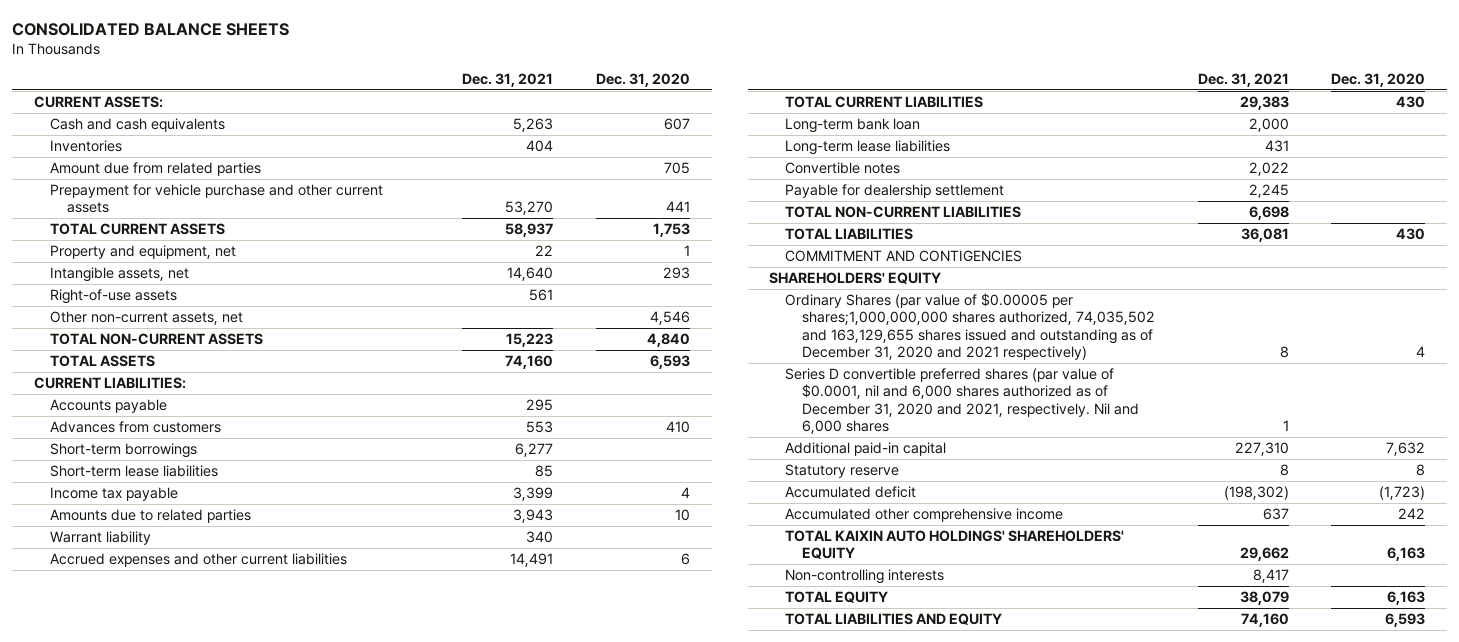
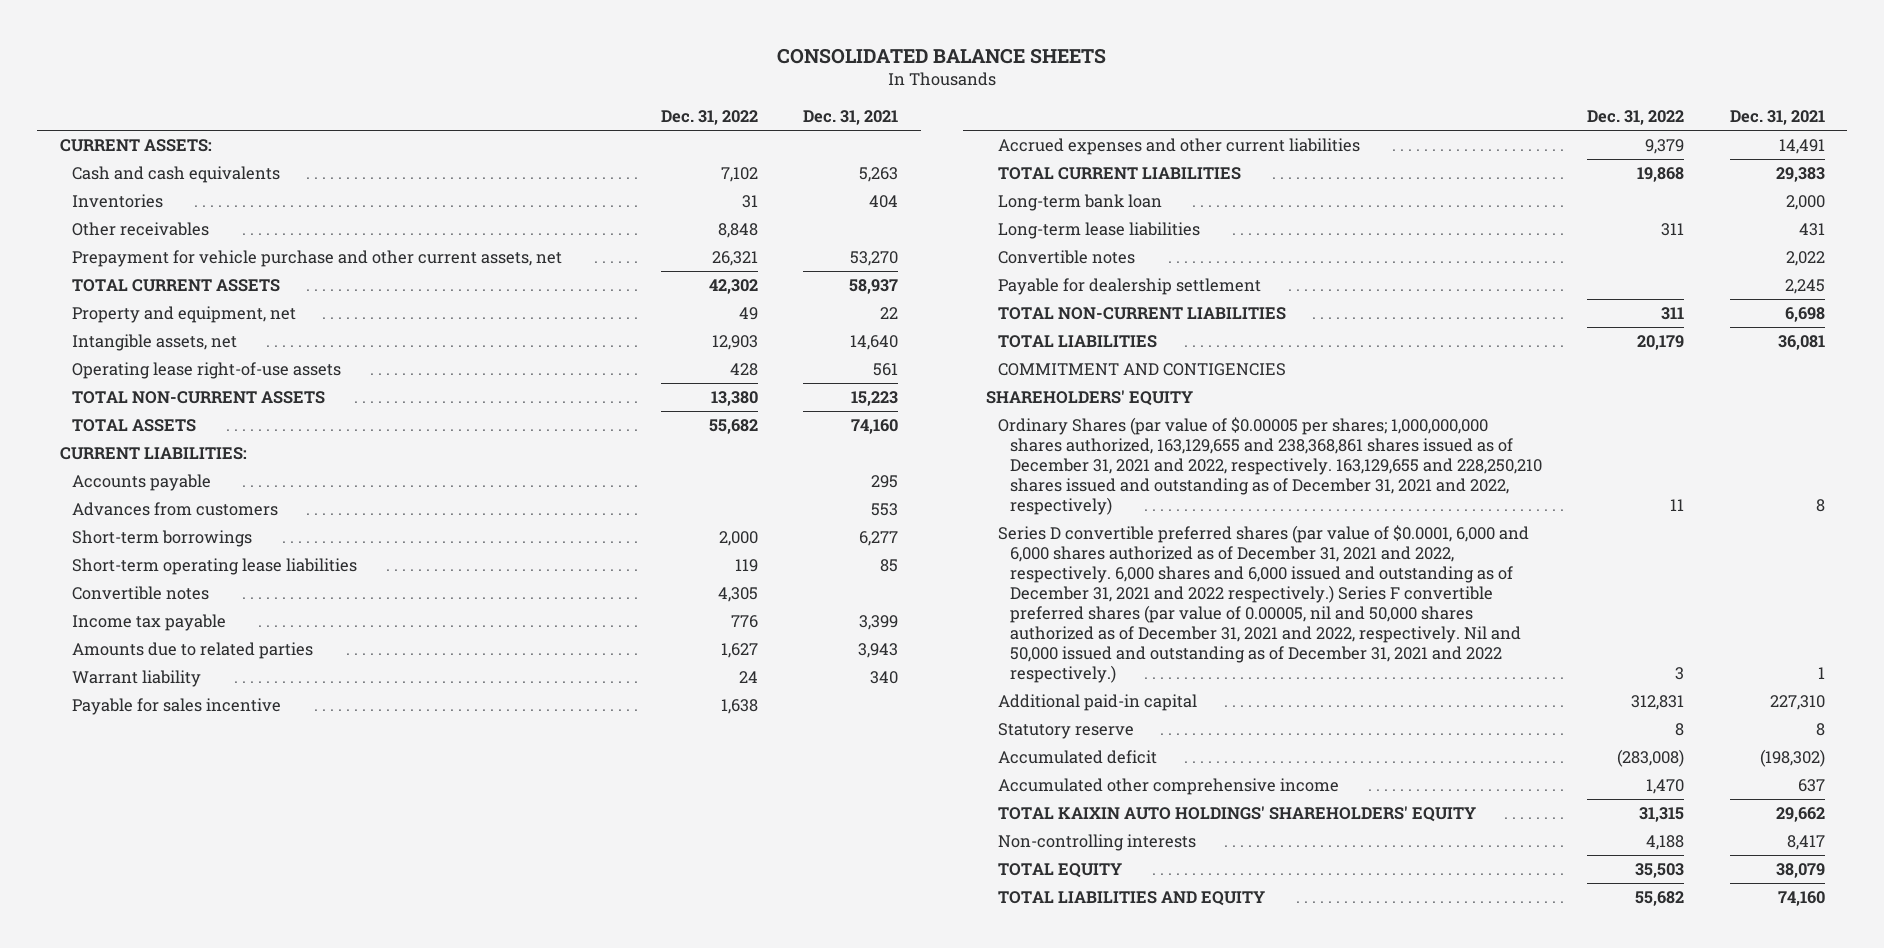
- | Dec. 31, 2021 | Dec. 31, 2020
+ | Dec. 31, 2022 | Dec. 31, 2021
- Amount due from related parties | | 705
- Prepayment for vehicle purchase and other current assets | 53,270 | 441
+ Other receivables | 8,848 |
+ Prepayment for vehicle purchase and other current assets, net | 26,321 | 53,270
- Right-of-use assets | 561 |
- Other non-current assets, net | | 4,546
+ Operating lease right-of-use assets | 428 | 561
- Short-term lease liabilities | 85 |
+ Short-term operating lease liabilities | 119 | 85
+ Convertible notes | 4,305 |
+ Payable for sales incentive | 1,638 |
- Ordinary Shares (par value of $0.00005 per shares;1,000,000,000 shares authorized, 74,035,502 and 163,129,655 shares issued and outstanding as of December 31, 2020 and 2021 respectively) | 8 | 4
- Series D convertible preferred shares (par value of $0.0001, nil and 6,000 shares authorized as of December 31, 2020 and 2021, respectively. Nil and 6,000 shares | 1 |
+ Ordinary Shares (par value of $0.00005 per shares; 1,000,000,000 shares authorized, 163,129,655 and 238,368,861 shares issued as of December 31, 2021 and 2022, respectively. 163,129,655 and 228,250,210 shares issued and outstanding as of December 31, 2021 and 2022, respectively) | 11 | 8
+ Series D convertible preferred shares (par value of $0.0001, 6,000 and 6,000 shares authorized as of December 31, 2021 and 2022, respectively. 6,000 shares and 6,000 issued and outstanding as of December 31, 2021 and 2022 respectively.) Series F convertible preferred shares (par value of 0.00005, nil and 50,000 shares authorized as of December 31, 2021 and 2022, respectively. Nil and 50,000 issued and outstanding as of December 31, 2021 and 2022 respectively.) | 3 | 1

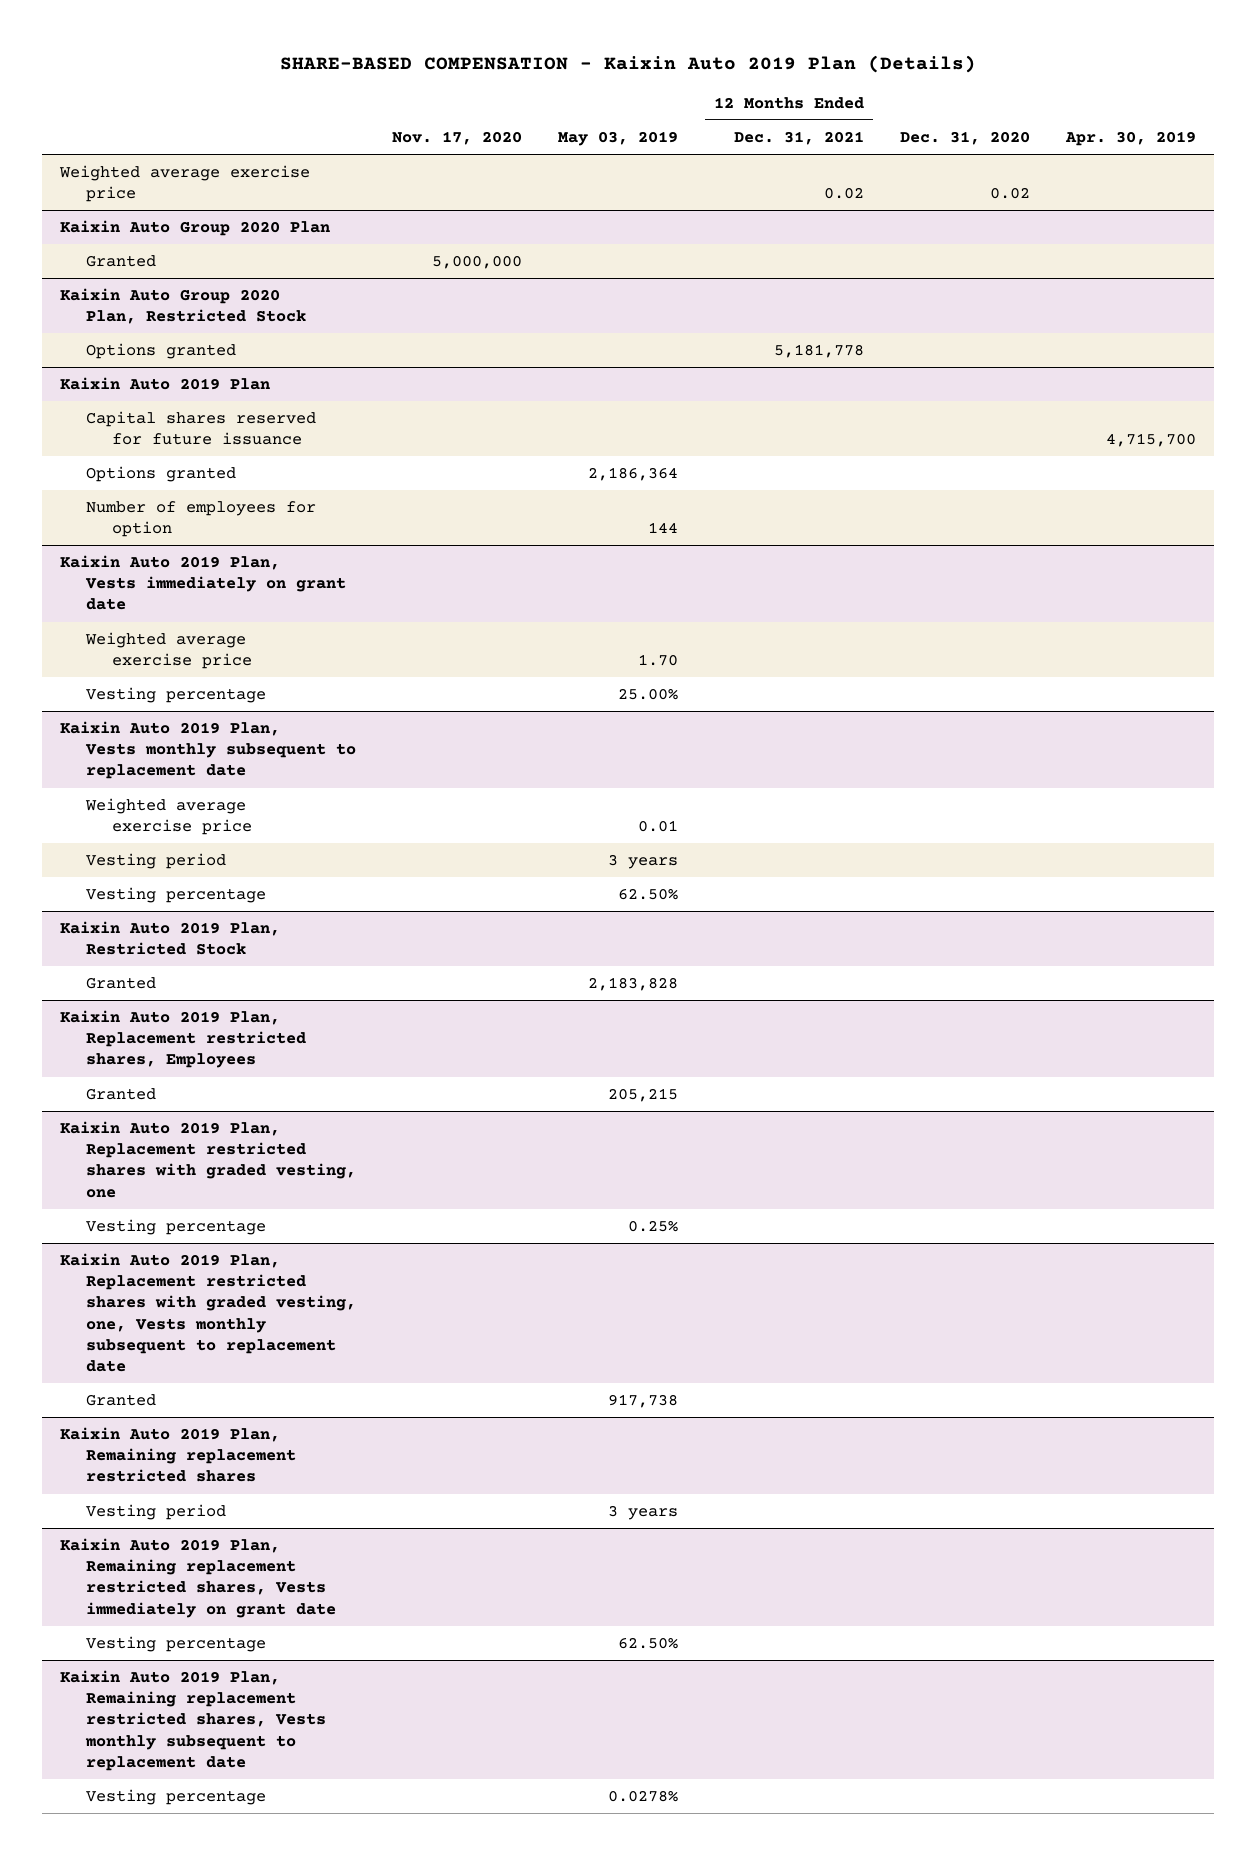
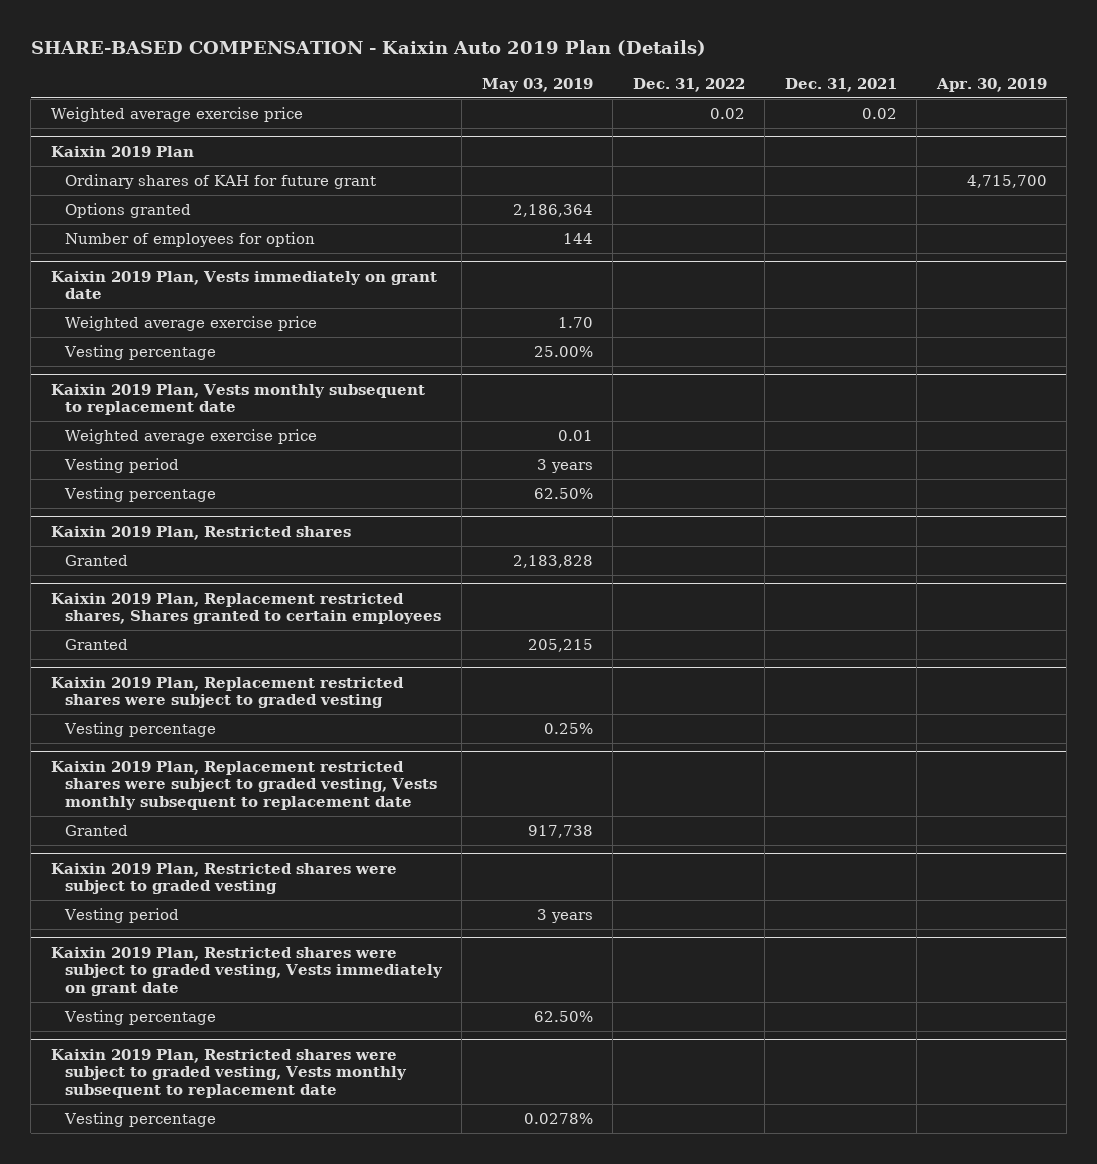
- | Nov. 17, 2020 | May 03, 2019 | 12 Months Ended Dec. 31, 2021 | Dec. 31, 2020 | Apr. 30, 2019
+ | May 03, 2019 | Dec. 31, 2022 | Dec. 31, 2021 | Apr. 30, 2019
- Kaixin Auto Group 2020 Plan
- Granted | 5,000,000 | | | |
- Kaixin Auto Group 2020 Plan, Restricted Stock
- Options granted | | | 5,181,778 | |
- Kaixin Auto 2019 Plan
- Capital shares reserved for future issuance | | | | | 4,715,700
+ Kaixin 2019 Plan
+ Ordinary shares of KAH for future grant | | | | 4,715,700
- Kaixin Auto 2019 Plan, Vests immediately on grant date
+ Kaixin 2019 Plan, Vests immediately on grant date
- Kaixin Auto 2019 Plan, Vests monthly subsequent to replacement date
+ Kaixin 2019 Plan, Vests monthly subsequent to replacement date
- Kaixin Auto 2019 Plan, Restricted Stock
+ Kaixin 2019 Plan, Restricted shares
- Kaixin Auto 2019 Plan, Replacement restricted shares, Employees
+ Kaixin 2019 Plan, Replacement restricted shares, Shares granted to certain employees
- Kaixin Auto 2019 Plan, Replacement restricted shares with graded vesting, one
+ Kaixin 2019 Plan, Replacement restricted shares were subject to graded vesting
- Kaixin Auto 2019 Plan, Replacement restricted shares with graded vesting, one, Vests monthly subsequent to replacement date
+ Kaixin 2019 Plan, Replacement restricted shares were subject to graded vesting, Vests monthly subsequent to replacement date
- Kaixin Auto 2019 Plan, Remaining replacement restricted shares
+ Kaixin 2019 Plan, Restricted shares were subject to graded vesting
- Kaixin Auto 2019 Plan, Remaining replacement restricted shares, Vests immediately on grant date
+ Kaixin 2019 Plan, Restricted shares were subject to graded vesting, Vests immediately on grant date
- Kaixin Auto 2019 Plan, Remaining replacement restricted shares, Vests monthly subsequent to replacement date
+ Kaixin 2019 Plan, Restricted shares were subject to graded vesting, Vests monthly subsequent to replacement date

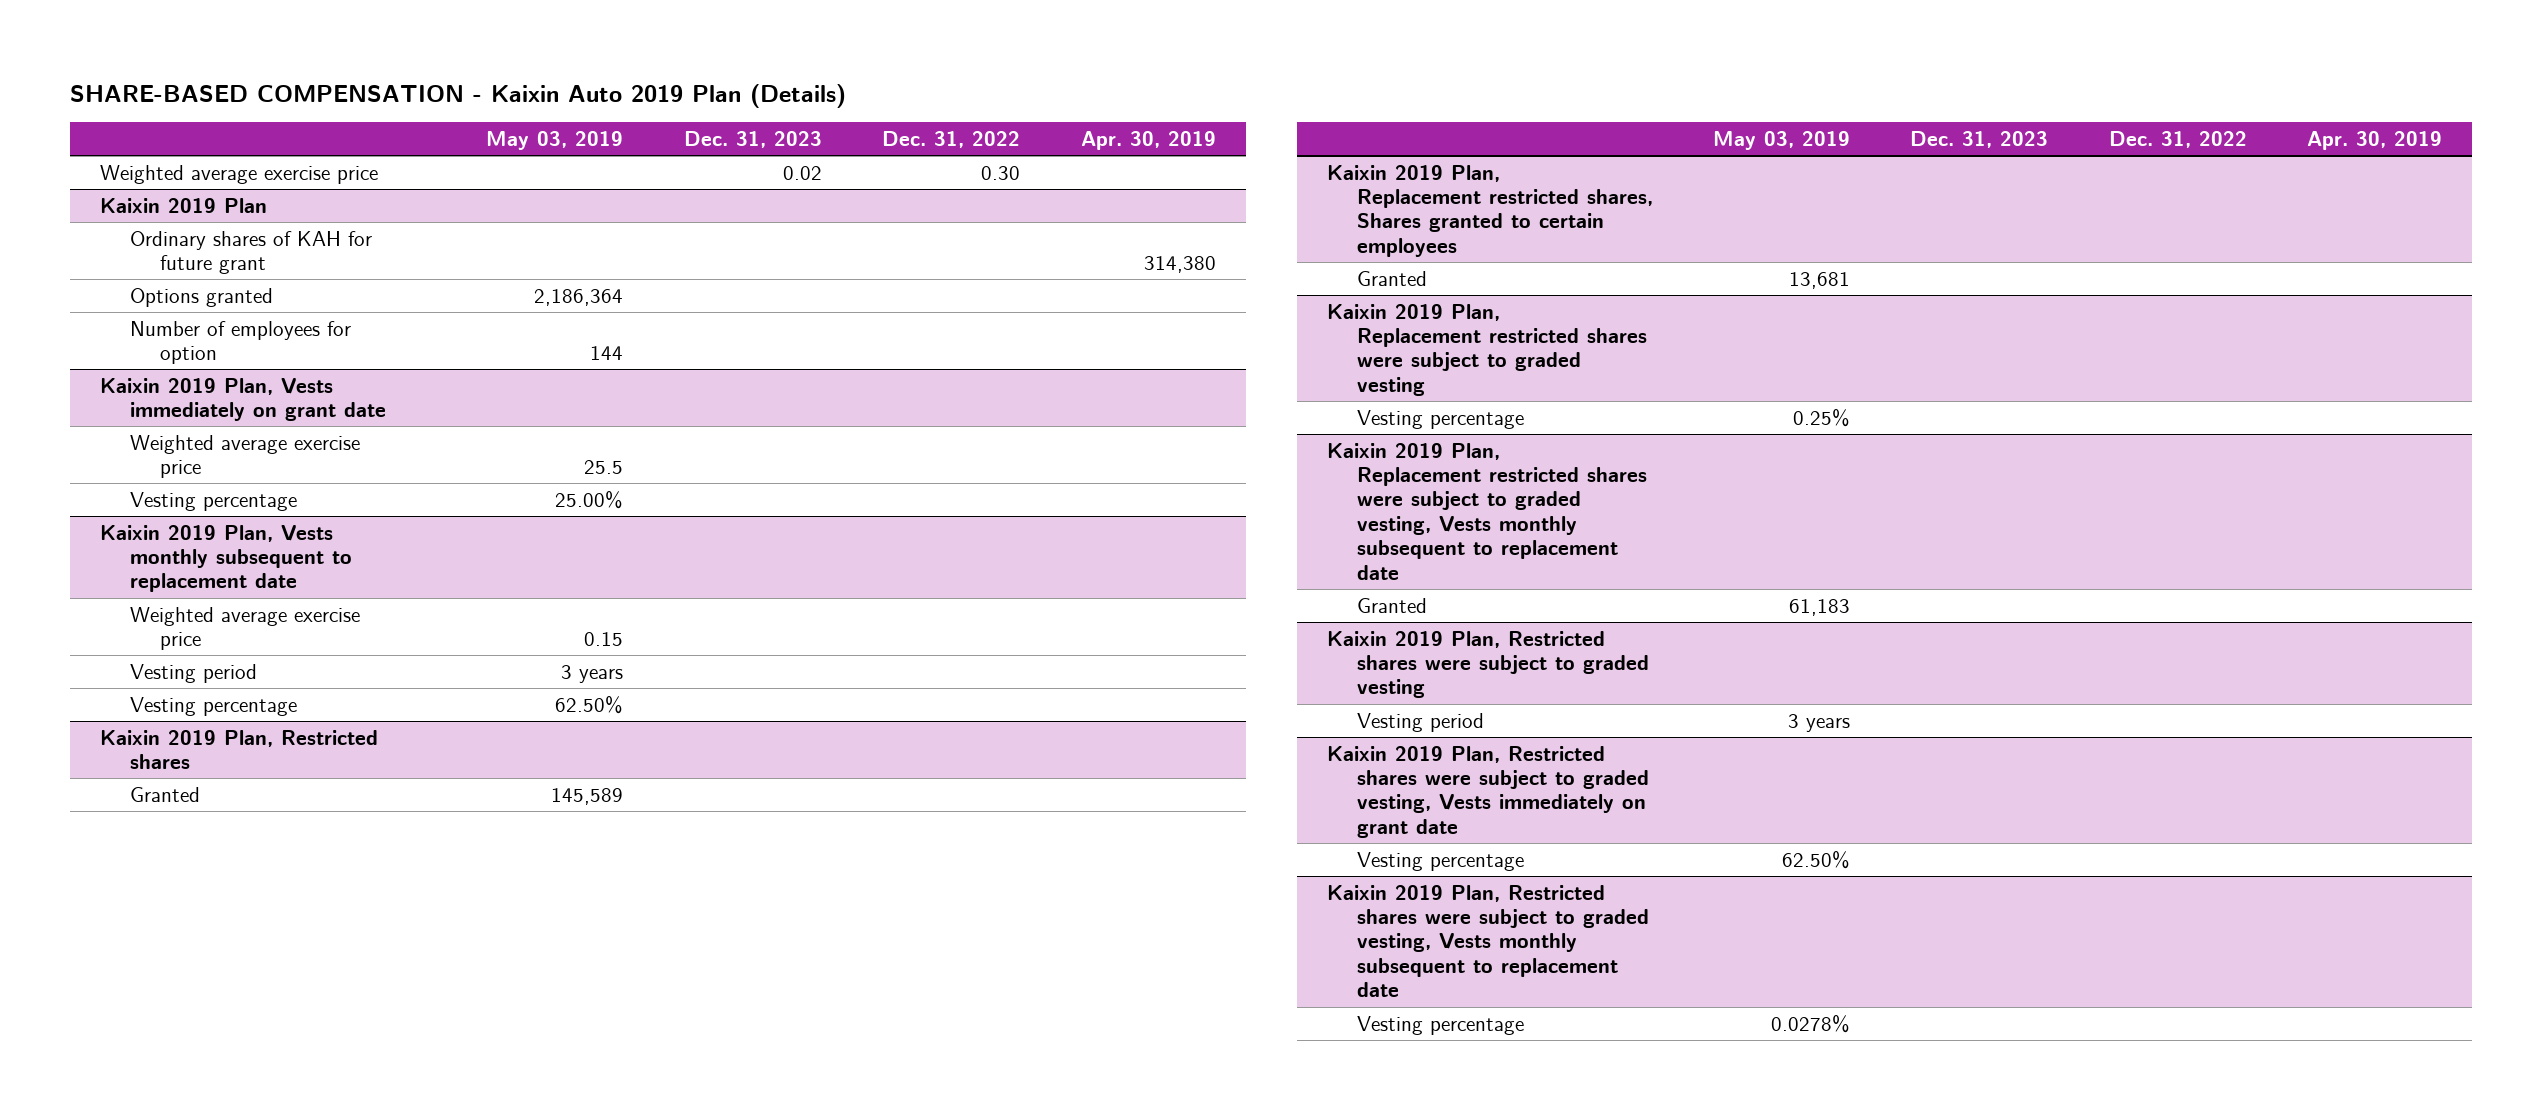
- | May 03, 2019 | Dec. 31, 2022 | Dec. 31, 2021 | Apr. 30, 2019
+ | May 03, 2019 | Dec. 31, 2023 | Dec. 31, 2022 | Apr. 30, 2019
- Weighted average exercise price | | 0.02 | 0.02 |
+ Weighted average exercise price | | 0.02 | 0.30 |
@ Kaixin 2019 Plan
- Ordinary shares of KAH for future grant | | | | 4,715,700
+ Ordinary shares of KAH for future grant | | | | 314,380
@ Kaixin 2019 Plan, Vests immediately on grant date
- Weighted average exercise price | 1.70 | | |
+ Weighted average exercise price | 25.5 | | |
@ Kaixin 2019 Plan, Vests monthly subsequent to replacement date
- Weighted average exercise price | 0.01 | | |
+ Weighted average exercise price | 0.15 | | |
@ Kaixin 2019 Plan, Restricted shares
- Granted | 2,183,828 | | |
+ Granted | 145,589 | | |
@ Kaixin 2019 Plan, Replacement restricted shares, Shares granted to certain employees
- Granted | 205,215 | | |
+ Granted | 13,681 | | |
@ Kaixin 2019 Plan, Replacement restricted shares were subject to graded vesting, Vests monthly subsequent to replacement date
- Granted | 917,738 | | |
+ Granted | 61,183 | | |

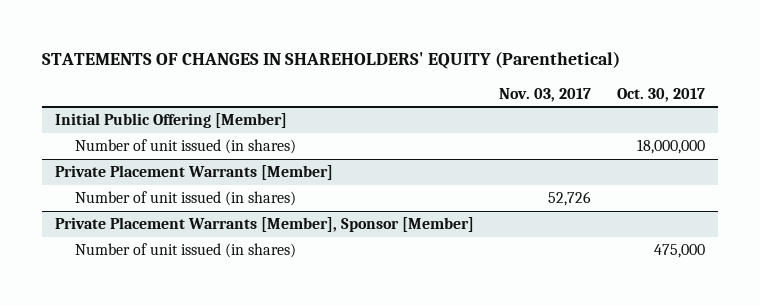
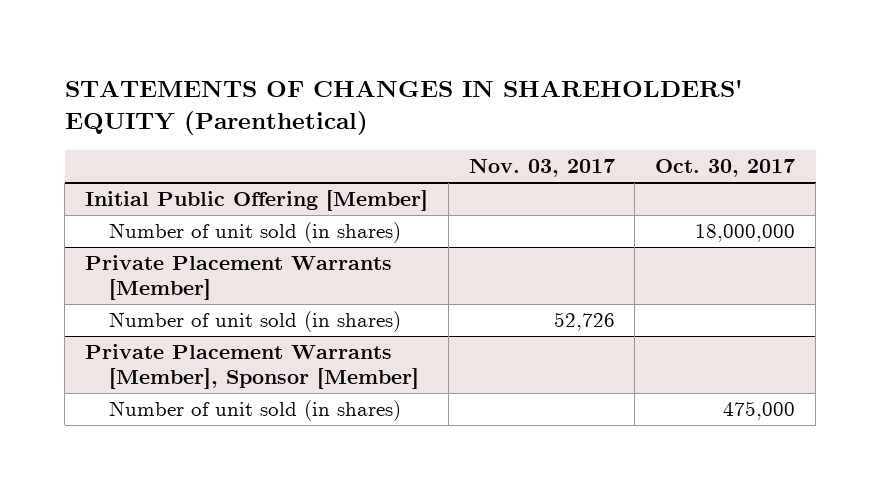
@ Initial Public Offering [Member]
- Number of unit issued (in shares) | | 18,000,000
+ Number of unit sold (in shares) | | 18,000,000
@ Private Placement Warrants [Member]
- Number of unit issued (in shares) | 52,726 |
+ Number of unit sold (in shares) | 52,726 |
@ Private Placement Warrants [Member], Sponsor [Member]
- Number of unit issued (in shares) | | 475,000
+ Number of unit sold (in shares) | | 475,000

